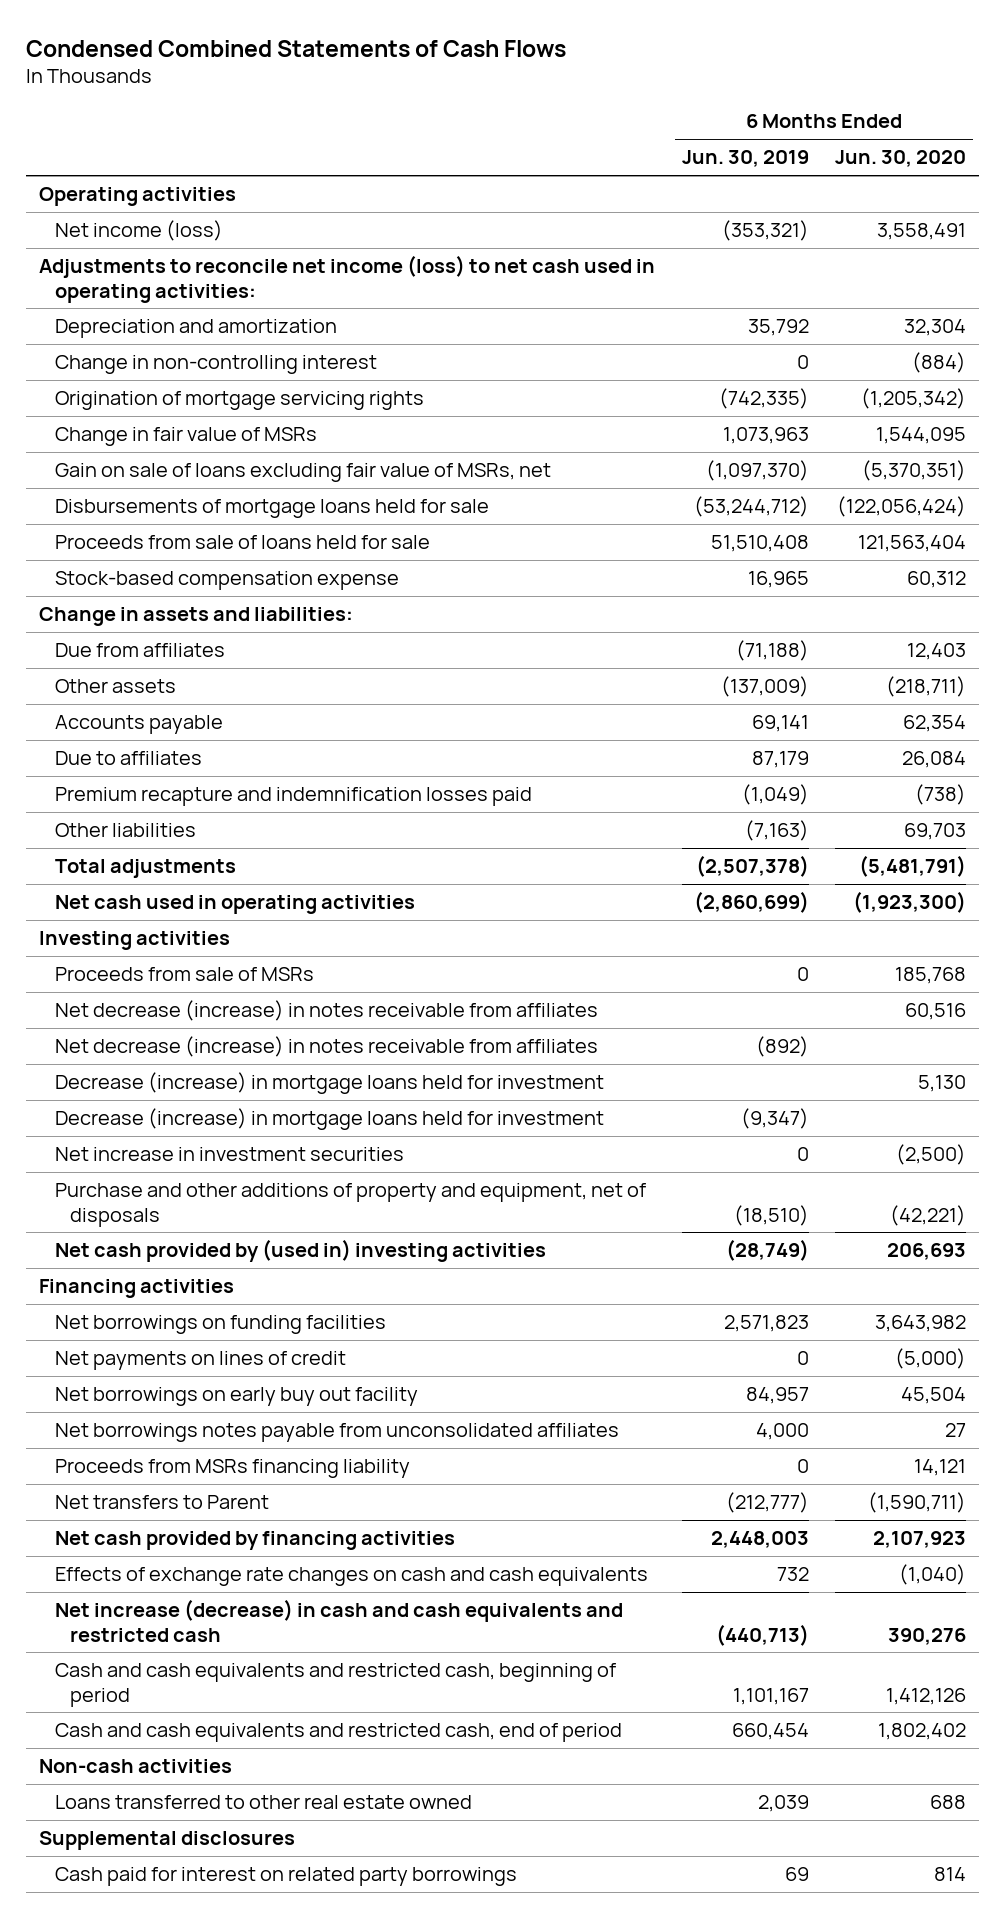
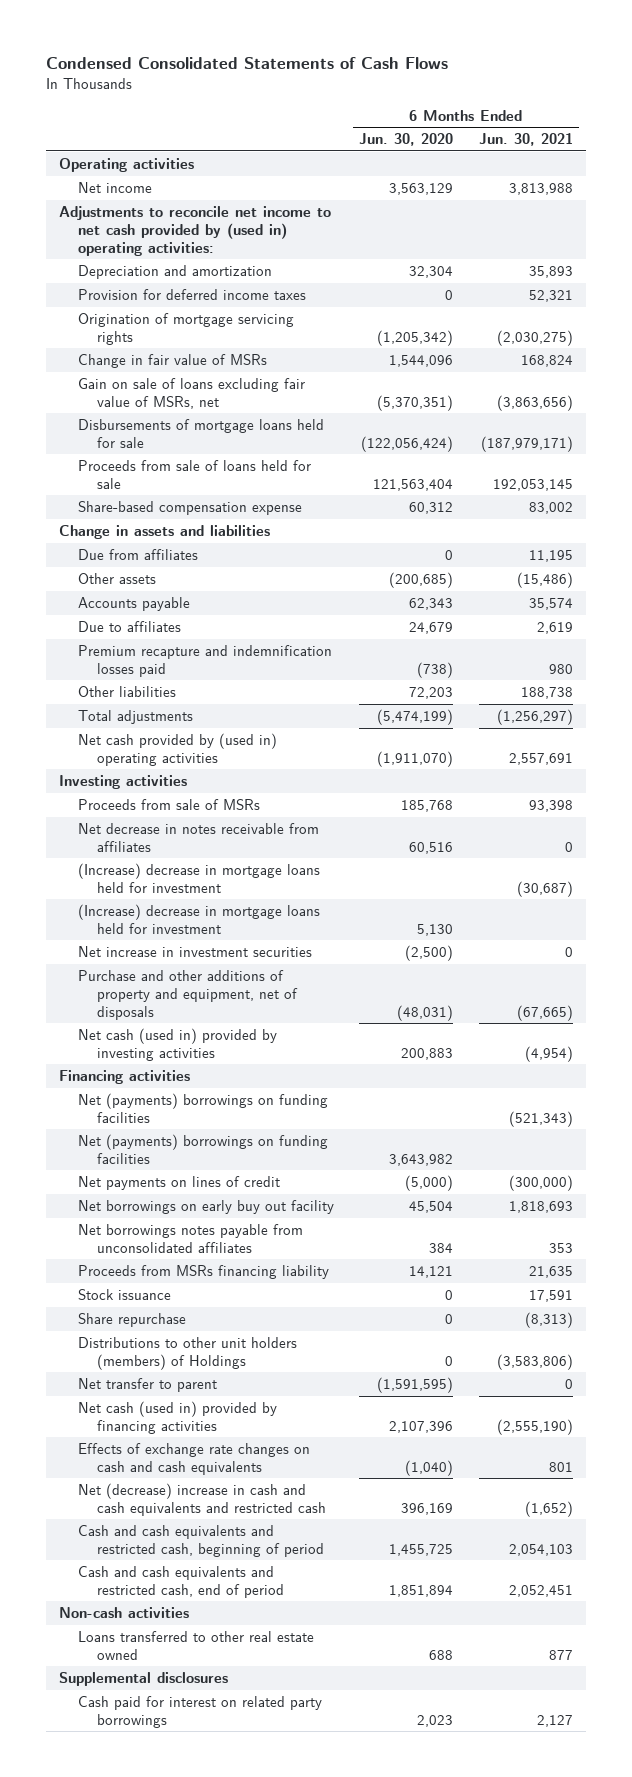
- Condensed Combined Statements of Cash Flows
+ Condensed Consolidated Statements of Cash Flows
- | 6 Months Ended Jun. 30, 2019 | 6 Months Ended Jun. 30, 2020
+ | 6 Months Ended Jun. 30, 2020 | 6 Months Ended Jun. 30, 2021
- Net income (loss) | (353,321) | 3,558,491
- Adjustments to reconcile net income (loss) to net cash used in operating activities:
+ Net income | 3,563,129 | 3,813,988
+ Adjustments to reconcile net income to net cash provided by (used in) operating activities:
- Change in non-controlling interest | 0 | (884)
+ Provision for deferred income taxes | 0 | 52,321
- Change in fair value of MSRs | 1,073,963 | 1,544,095
+ Change in fair value of MSRs | 1,544,096 | 168,824
- Stock-based compensation expense | 16,965 | 60,312
- Change in assets and liabilities:
- Due from affiliates | (71,188) | 12,403
- Other assets | (137,009) | (218,711)
- Accounts payable | 69,141 | 62,354
- Due to affiliates | 87,179 | 26,084
+ Share-based compensation expense | 60,312 | 83,002
+ Change in assets and liabilities
+ Due from affiliates | 0 | 11,195
+ Other assets | (200,685) | (15,486)
+ Accounts payable | 62,343 | 35,574
+ Due to affiliates | 24,679 | 2,619
- Other liabilities | (7,163) | 69,703
- Total adjustments | (2,507,378) | (5,481,791)
- Net cash used in operating activities | (2,860,699) | (1,923,300)
+ Other liabilities | 72,203 | 188,738
+ Total adjustments | (5,474,199) | (1,256,297)
+ Net cash provided by (used in) operating activities | (1,911,070) | 2,557,691
- Net decrease (increase) in notes receivable from affiliates | | 60,516
- Net decrease (increase) in notes receivable from affiliates | (892) |
- Decrease (increase) in mortgage loans held for investment | | 5,130
- Decrease (increase) in mortgage loans held for investment | (9,347) |
+ Net decrease in notes receivable from affiliates | 60,516 | 0
+ (Increase) decrease in mortgage loans held for investment | | (30,687)
+ (Increase) decrease in mortgage loans held for investment | 5,130 |
- Purchase and other additions of property and equipment, net of disposals | (18,510) | (42,221)
- Net cash provided by (used in) investing activities | (28,749) | 206,693
+ Purchase and other additions of property and equipment, net of disposals | (48,031) | (67,665)
+ Net cash (used in) provided by investing activities | 200,883 | (4,954)
- Net borrowings on funding facilities | 2,571,823 | 3,643,982
+ Net (payments) borrowings on funding facilities | | (521,343)
+ Net (payments) borrowings on funding facilities | 3,643,982 |
- Net borrowings notes payable from unconsolidated affiliates | 4,000 | 27
+ Net borrowings notes payable from unconsolidated affiliates | 384 | 353
- Net transfers to Parent | (212,777) | (1,590,711)
- Net cash provided by financing activities | 2,448,003 | 2,107,923
+ Stock issuance | 0 | 17,591
+ Share repurchase | 0 | (8,313)
+ Distributions to other unit holders (members) of Holdings | 0 | (3,583,806)
+ Net transfer to parent | (1,591,595) | 0
+ Net cash (used in) provided by financing activities | 2,107,396 | (2,555,190)
- Net increase (decrease) in cash and cash equivalents and restricted cash | (440,713) | 390,276
- Cash and cash equivalents and restricted cash, beginning of period | 1,101,167 | 1,412,126
- Cash and cash equivalents and restricted cash, end of period | 660,454 | 1,802,402
+ Net (decrease) increase in cash and cash equivalents and restricted cash | 396,169 | (1,652)
+ Cash and cash equivalents and restricted cash, beginning of period | 1,455,725 | 2,054,103
+ Cash and cash equivalents and restricted cash, end of period | 1,851,894 | 2,052,451
- Cash paid for interest on related party borrowings | 69 | 814
+ Cash paid for interest on related party borrowings | 2,023 | 2,127

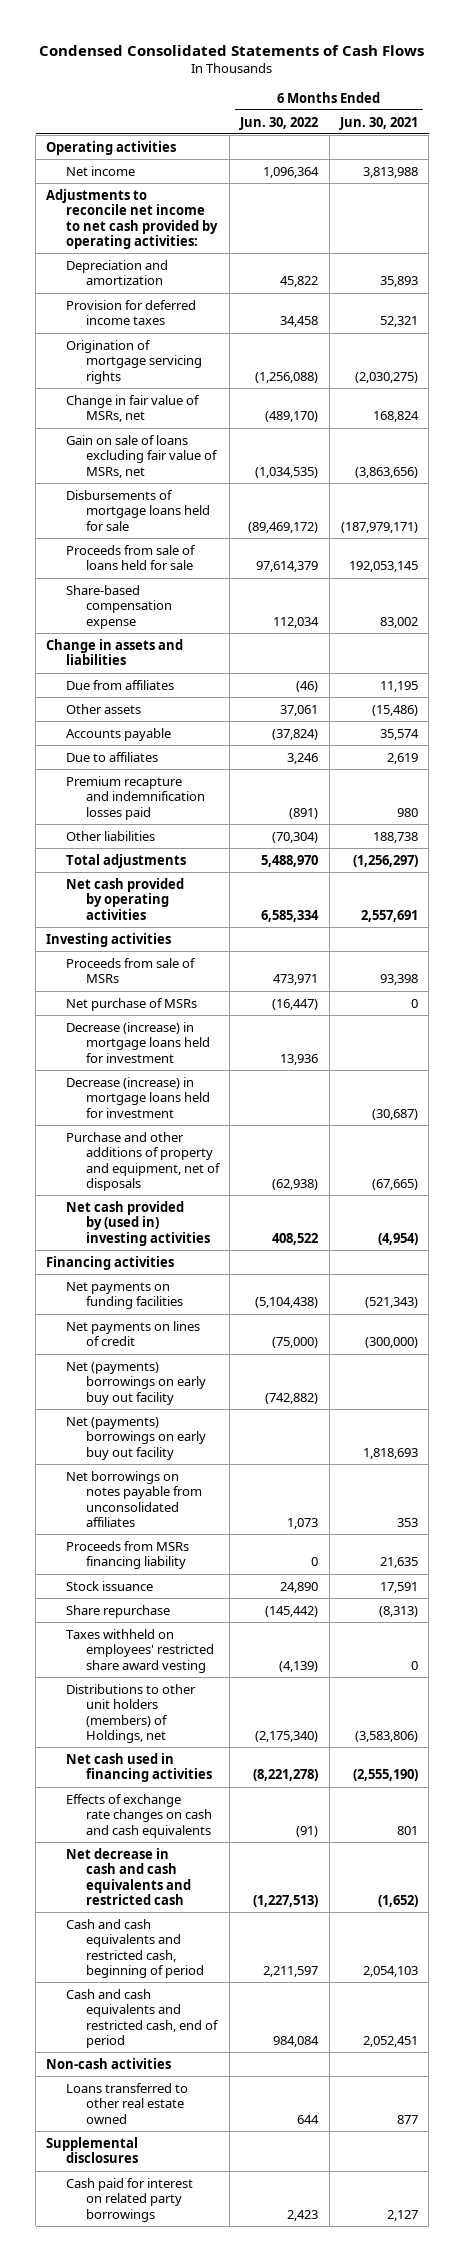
- | 6 Months Ended Jun. 30, 2020 | 6 Months Ended Jun. 30, 2021
+ | 6 Months Ended Jun. 30, 2022 | 6 Months Ended Jun. 30, 2021
- Adjustments to reconcile net income to net cash provided by (used in) operating activities:
+ Adjustments to reconcile net income to net cash provided by operating activities:
- Change in fair value of MSRs | 1,544,096 | 168,824
+ Change in fair value of MSRs, net | (489,170) | 168,824
- Net cash provided by (used in) operating activities | (1,911,070) | 2,557,691
+ Net cash provided by operating activities | 6,585,334 | 2,557,691
- Net decrease in notes receivable from affiliates | 60,516 | 0
- (Increase) decrease in mortgage loans held for investment | | (30,687)
- (Increase) decrease in mortgage loans held for investment | 5,130 |
- Net increase in investment securities | (2,500) | 0
+ Net purchase of MSRs | (16,447) | 0
+ Decrease (increase) in mortgage loans held for investment | 13,936 |
+ Decrease (increase) in mortgage loans held for investment | | (30,687)
- Net cash (used in) provided by investing activities | 200,883 | (4,954)
+ Net cash provided by (used in) investing activities | 408,522 | (4,954)
- Net (payments) borrowings on funding facilities | | (521,343)
- Net (payments) borrowings on funding facilities | 3,643,982 |
+ Net payments on funding facilities | (5,104,438) | (521,343)
- Net borrowings on early buy out facility | 45,504 | 1,818,693
- Net borrowings notes payable from unconsolidated affiliates | 384 | 353
+ Net (payments) borrowings on early buy out facility | (742,882) |
+ Net (payments) borrowings on early buy out facility | | 1,818,693
+ Net borrowings on notes payable from unconsolidated affiliates | 1,073 | 353
- Distributions to other unit holders (members) of Holdings | 0 | (3,583,806)
- Net transfer to parent | (1,591,595) | 0
- Net cash (used in) provided by financing activities | 2,107,396 | (2,555,190)
+ Taxes withheld on employees' restricted share award vesting | (4,139) | 0
+ Distributions to other unit holders (members) of Holdings, net | (2,175,340) | (3,583,806)
+ Net cash used in financing activities | (8,221,278) | (2,555,190)
- Net (decrease) increase in cash and cash equivalents and restricted cash | 396,169 | (1,652)
+ Net decrease in cash and cash equivalents and restricted cash | (1,227,513) | (1,652)

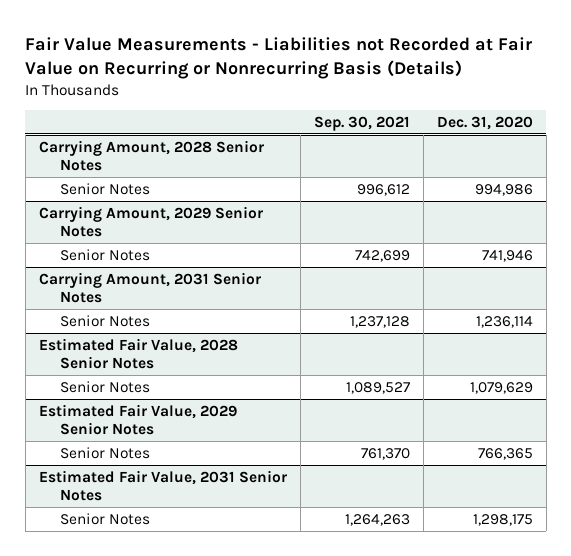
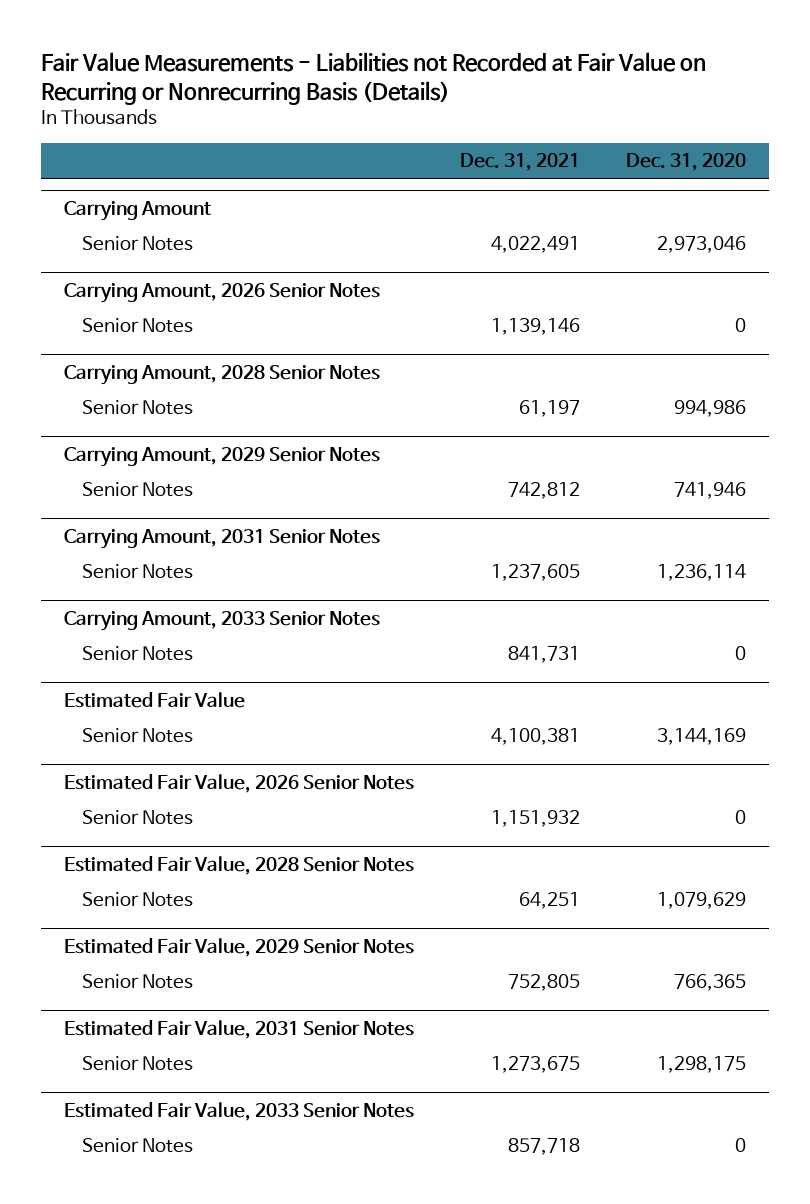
- | Sep. 30, 2021 | Dec. 31, 2020
+ | Dec. 31, 2021 | Dec. 31, 2020
+ Carrying Amount
+ Senior Notes | 4,022,491 | 2,973,046
+ Carrying Amount, 2026 Senior Notes
+ Senior Notes | 1,139,146 | 0
+ Carrying Amount, 2033 Senior Notes
+ Senior Notes | 841,731 | 0
+ Estimated Fair Value
+ Senior Notes | 4,100,381 | 3,144,169
+ Estimated Fair Value, 2026 Senior Notes
+ Senior Notes | 1,151,932 | 0
+ Estimated Fair Value, 2033 Senior Notes
+ Senior Notes | 857,718 | 0

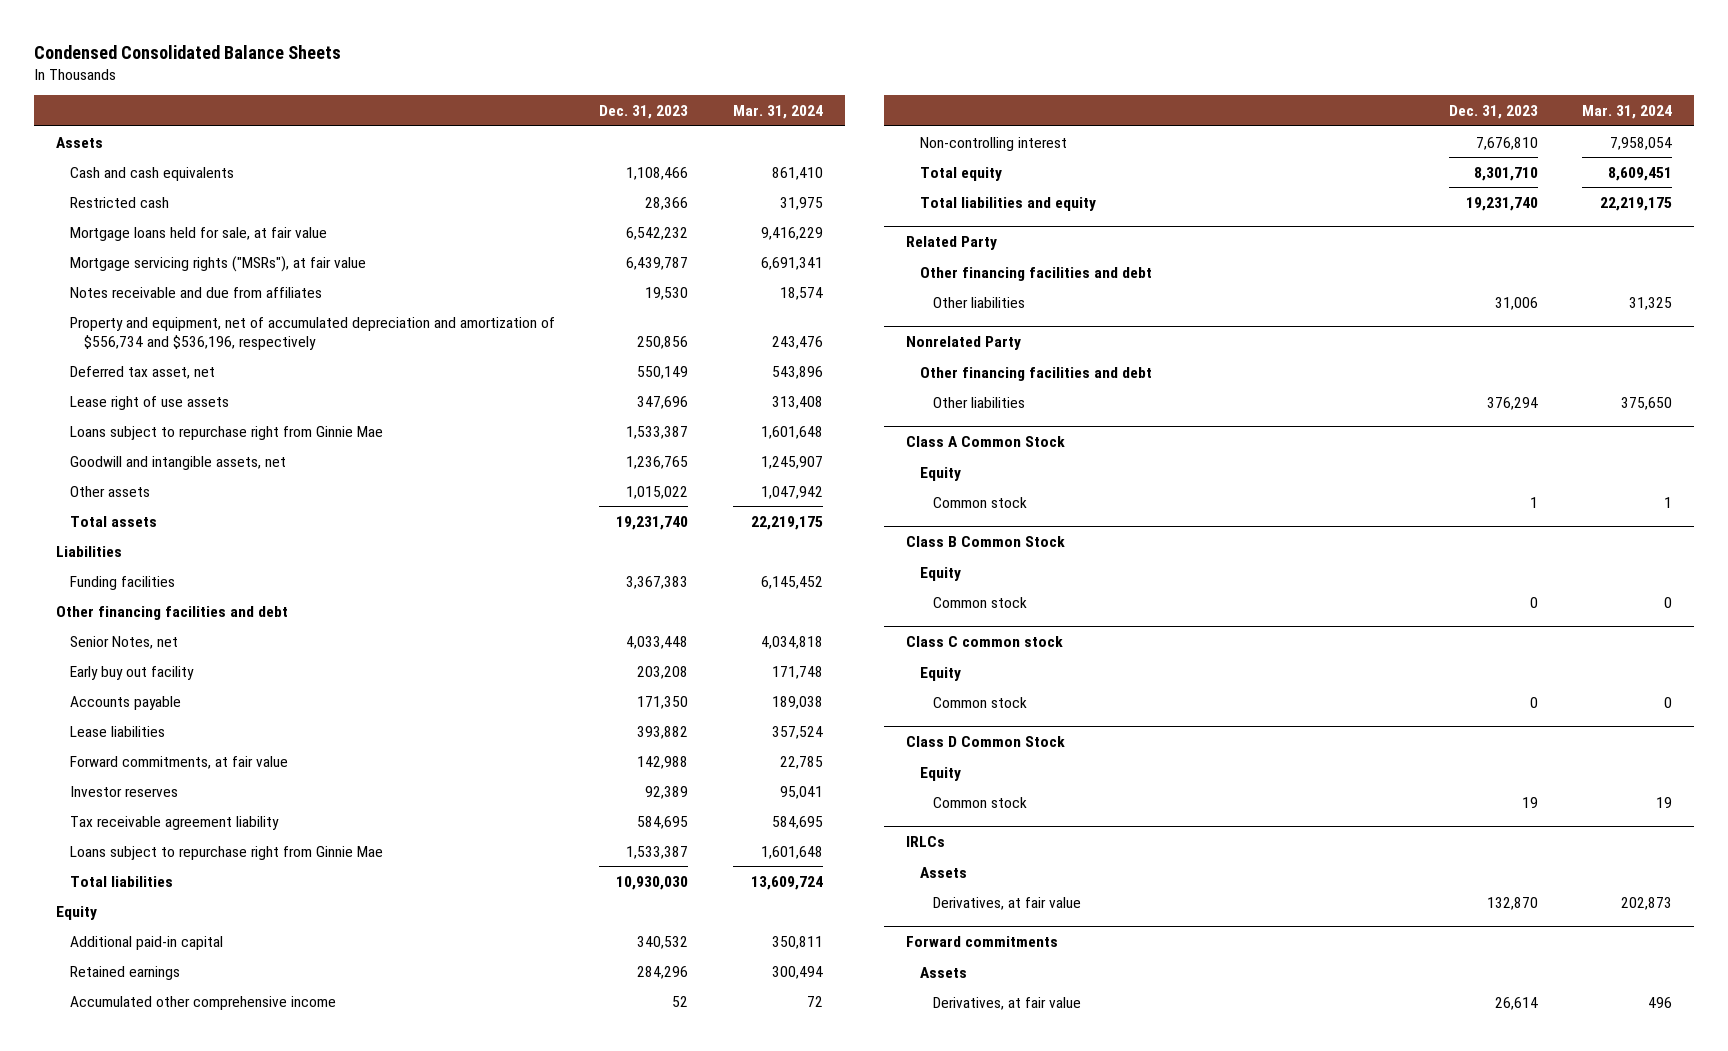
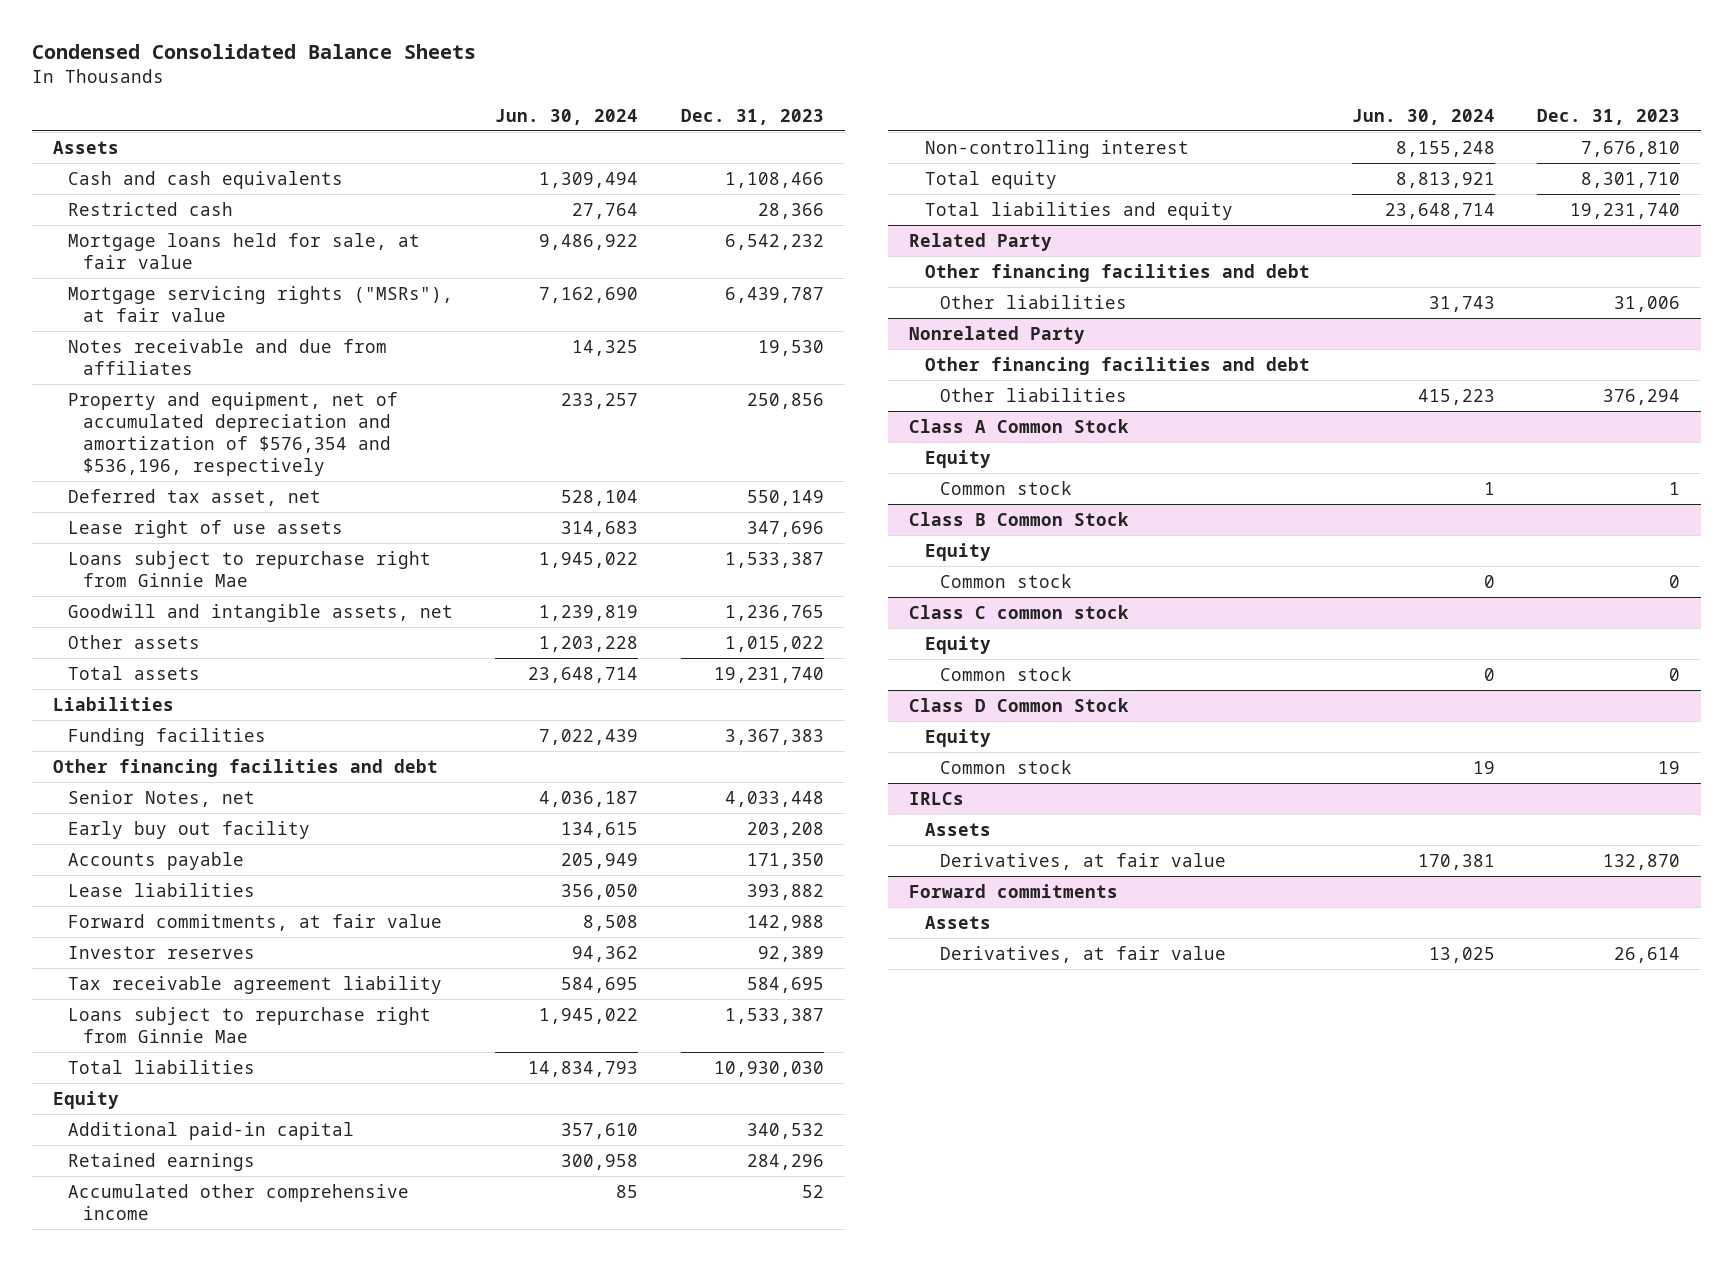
- | Dec. 31, 2023 | Mar. 31, 2024
+ | Jun. 30, 2024 | Dec. 31, 2023
- Property and equipment, net of accumulated depreciation and amortization of $556,734 and $536,196, respectively | 250,856 | 243,476
+ Property and equipment, net of accumulated depreciation and amortization of $576,354 and $536,196, respectively | 233,257 | 250,856

